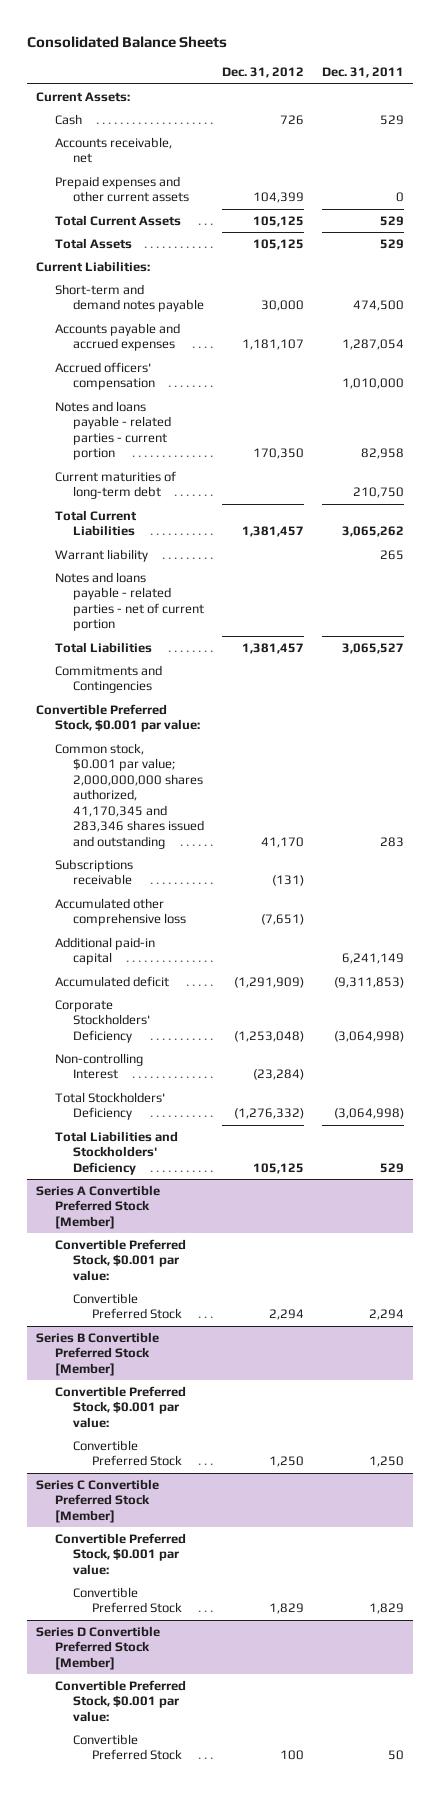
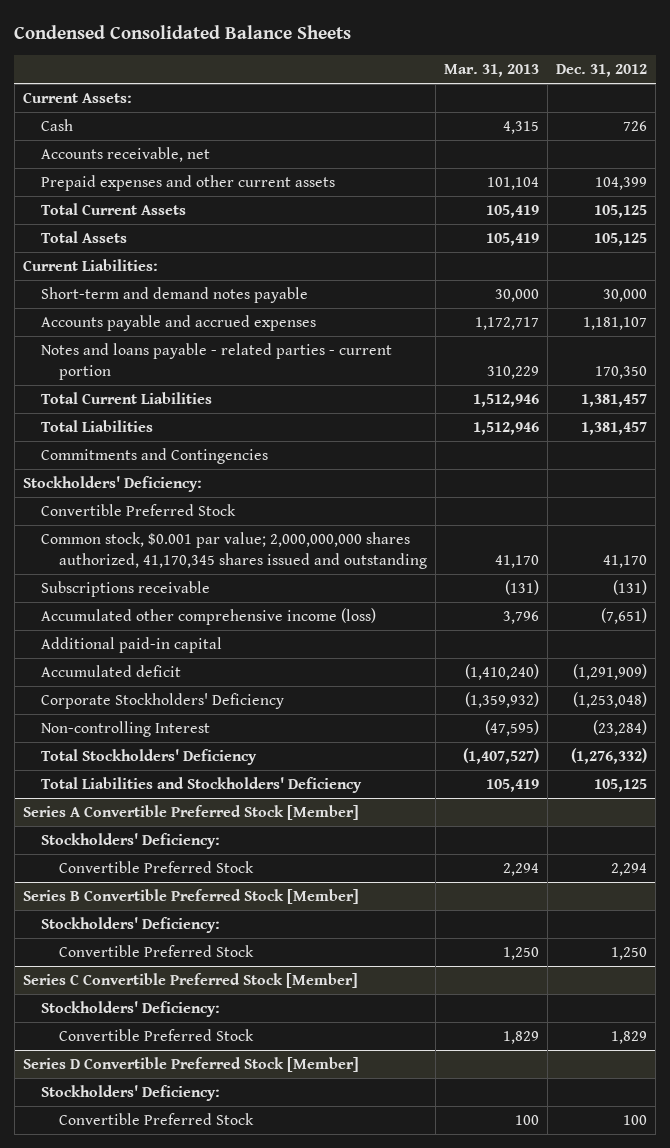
- Consolidated Balance Sheets
+ Condensed Consolidated Balance Sheets
- | Dec. 31, 2012 | Dec. 31, 2011
+ | Mar. 31, 2013 | Dec. 31, 2012
- Accrued officers' compensation | | 1,010,000
- Current maturities of long-term debt | | 210,750
- Warrant liability | | 265
- Notes and loans payable - related parties - net of current portion
- Convertible Preferred Stock, $0.001 par value:
- Common stock, $0.001 par value; 2,000,000,000 shares authorized, 41,170,345 and 283,346 shares issued and outstanding | 41,170 | 283
+ Stockholders' Deficiency:
+ Convertible Preferred Stock
+ Common stock, $0.001 par value; 2,000,000,000 shares authorized, 41,170,345 shares issued and outstanding | 41,170 | 41,170
- Accumulated other comprehensive loss | (7,651) |
+ Accumulated other comprehensive income (loss) | 3,796 | (7,651)
@ Series A Convertible Preferred Stock [Member]
- Convertible Preferred Stock, $0.001 par value:
+ Stockholders' Deficiency:
@ Series B Convertible Preferred Stock [Member]
- Convertible Preferred Stock, $0.001 par value:
+ Stockholders' Deficiency:
@ Series C Convertible Preferred Stock [Member]
- Convertible Preferred Stock, $0.001 par value:
+ Stockholders' Deficiency:
@ Series D Convertible Preferred Stock [Member]
- Convertible Preferred Stock, $0.001 par value:
+ Stockholders' Deficiency:

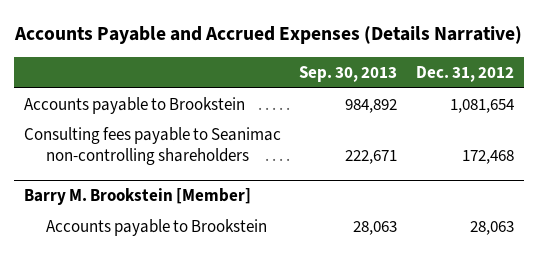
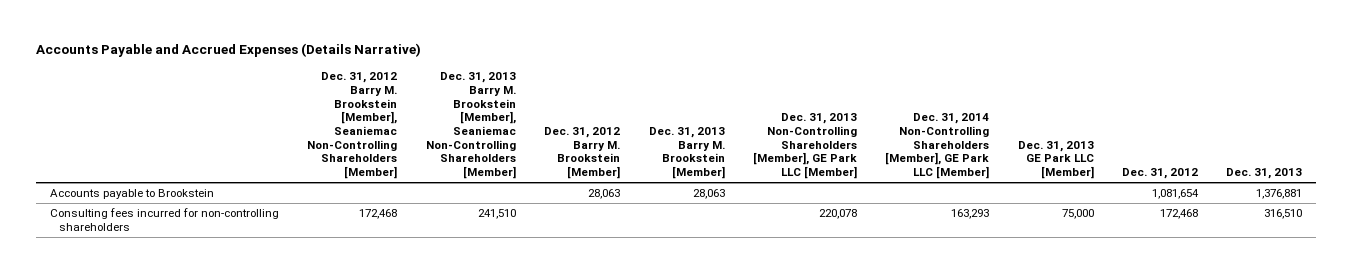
- | Sep. 30, 2013 | Dec. 31, 2012
+ | Dec. 31, 2012 Barry M. Brookstein [Member], Seaniemac Non-Controlling Shareholders [Member] | Dec. 31, 2013 Barry M. Brookstein [Member], Seaniemac Non-Controlling Shareholders [Member] | Dec. 31, 2012 Barry M. Brookstein [Member] | Dec. 31, 2013 Barry M. Brookstein [Member] | Dec. 31, 2013 Non-Controlling Shareholders [Member], GE Park LLC [Member] | Dec. 31, 2014 Non-Controlling Shareholders [Member], GE Park LLC [Member] | Dec. 31, 2013 GE Park LLC [Member] | Dec. 31, 2012 | Dec. 31, 2013
- Consulting fees payable to Seanimac non-controlling shareholders | 222,671 | 172,468
- Barry M. Brookstein [Member]
- Accounts payable to Brookstein | 28,063 | 28,063
+ Consulting fees incurred for non-controlling shareholders | 172,468 | 241,510 | | | 220,078 | 163,293 | 75,000 | 172,468 | 316,510

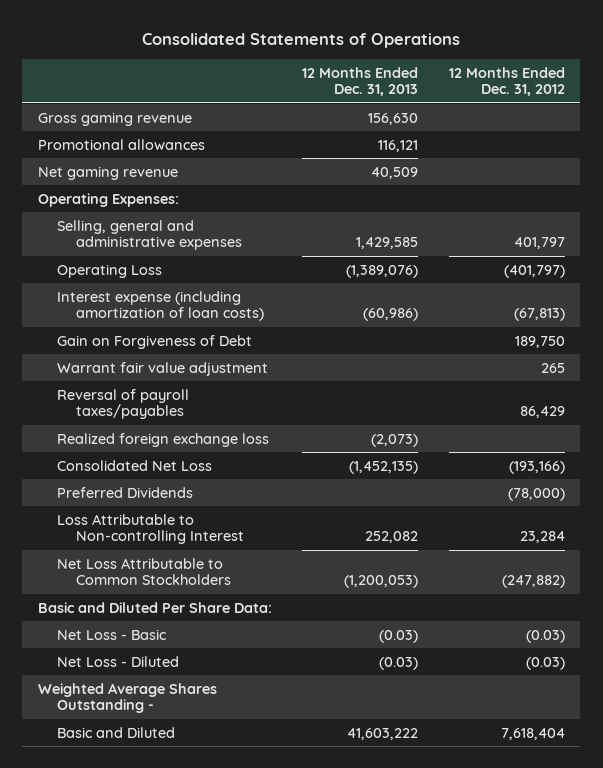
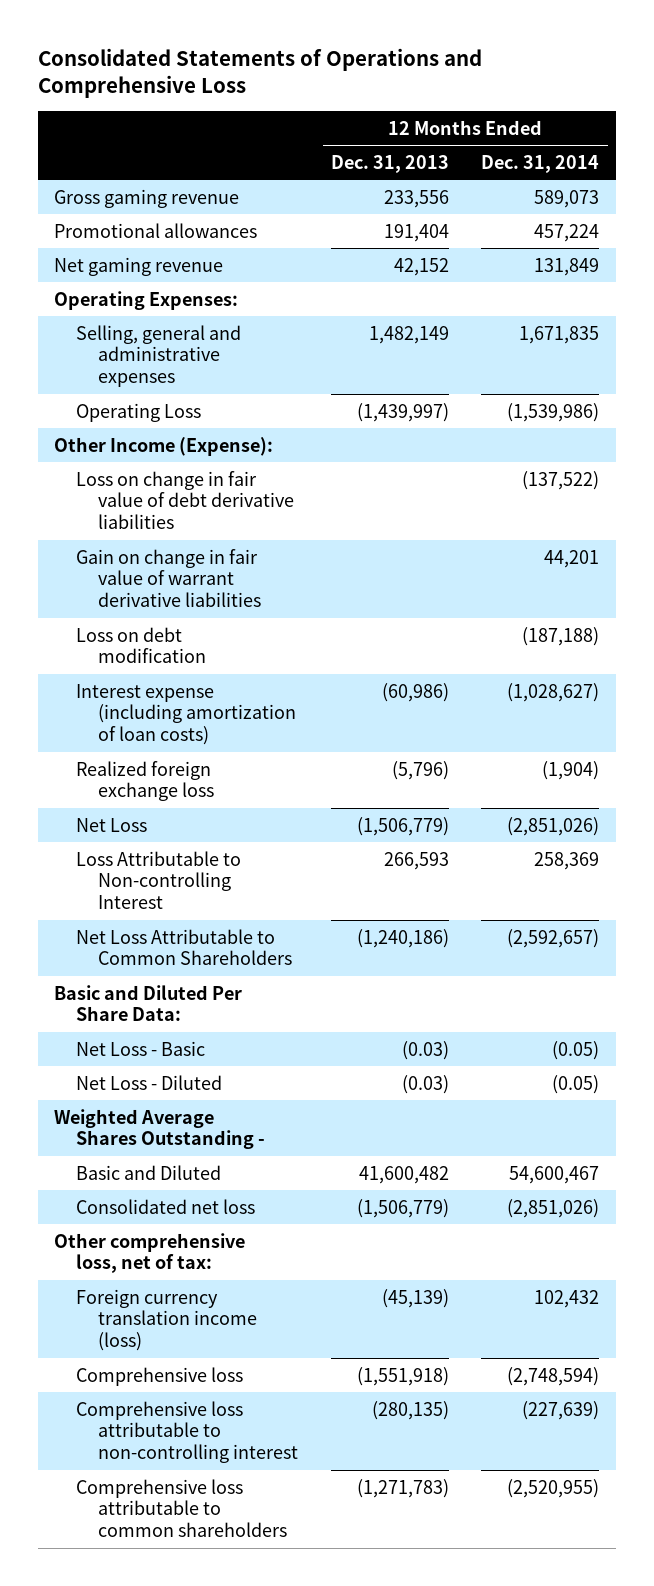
- Consolidated Statements of Operations
+ Consolidated Statements of Operations and Comprehensive Loss
- | 12 Months Ended Dec. 31, 2013 | 12 Months Ended Dec. 31, 2012
+ | 12 Months Ended Dec. 31, 2013 | 12 Months Ended Dec. 31, 2014
- Gross gaming revenue | 156,630 |
- Promotional allowances | 116,121 |
- Net gaming revenue | 40,509 |
+ Gross gaming revenue | 233,556 | 589,073
+ Promotional allowances | 191,404 | 457,224
+ Net gaming revenue | 42,152 | 131,849
- Selling, general and administrative expenses | 1,429,585 | 401,797
- Operating Loss | (1,389,076) | (401,797)
+ Selling, general and administrative expenses | 1,482,149 | 1,671,835
+ Operating Loss | (1,439,997) | (1,539,986)
+ Other Income (Expense):
+ Loss on change in fair value of debt derivative liabilities | | (137,522)
+ Gain on change in fair value of warrant derivative liabilities | | 44,201
+ Loss on debt modification | | (187,188)
- Gain on Forgiveness of Debt | | 189,750
- Warrant fair value adjustment | | 265
- Reversal of payroll taxes/payables | | 86,429
- Realized foreign exchange loss | (2,073) |
- Consolidated Net Loss | (1,452,135) | (193,166)
- Preferred Dividends | | (78,000)
- Loss Attributable to Non-controlling Interest | 252,082 | 23,284
- Net Loss Attributable to Common Stockholders | (1,200,053) | (247,882)
+ Realized foreign exchange loss | (5,796) | (1,904)
+ Net Loss | (1,506,779) | (2,851,026)
+ Loss Attributable to Non-controlling Interest | 266,593 | 258,369
+ Net Loss Attributable to Common Shareholders | (1,240,186) | (2,592,657)
- Basic and Diluted | 41,603,222 | 7,618,404
+ Basic and Diluted | 41,600,482 | 54,600,467
+ Consolidated net loss | (1,506,779) | (2,851,026)
+ Other comprehensive loss, net of tax:
+ Foreign currency translation income (loss) | (45,139) | 102,432
+ Comprehensive loss | (1,551,918) | (2,748,594)
+ Comprehensive loss attributable to non-controlling interest | (280,135) | (227,639)
+ Comprehensive loss attributable to common shareholders | (1,271,783) | (2,520,955)

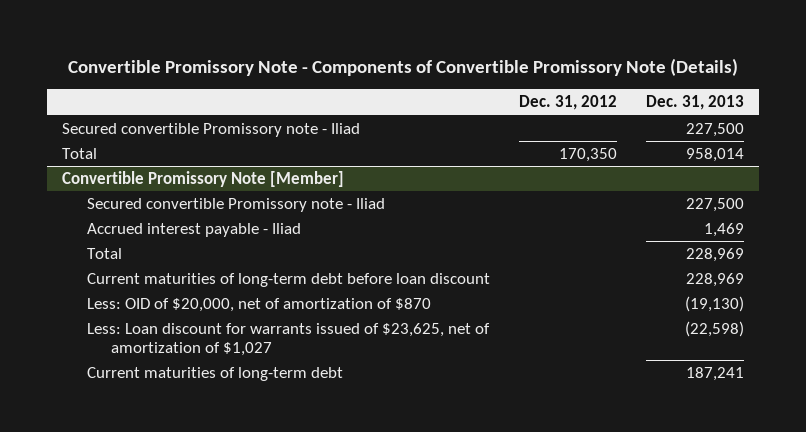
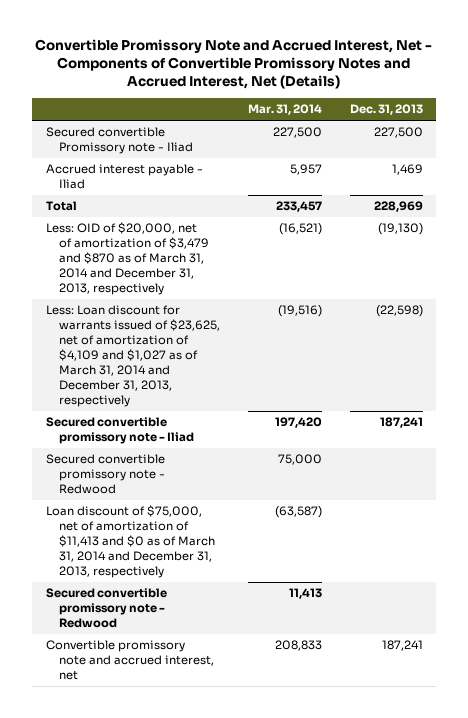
- Convertible Promissory Note - Components of Convertible Promissory Note (Details)
+ Convertible Promissory Note and Accrued Interest, Net - Components of Convertible Promissory Notes and Accrued Interest, Net (Details)
- | Dec. 31, 2012 | Dec. 31, 2013
+ | Mar. 31, 2014 | Dec. 31, 2013
- Total | 170,350 | 958,014
- Convertible Promissory Note [Member]
- Secured convertible Promissory note - Iliad | | 227,500
- Current maturities of long-term debt before loan discount | | 228,969
- Less: OID of $20,000, net of amortization of $870 | | (19,130)
- Less: Loan discount for warrants issued of $23,625, net of amortization of $1,027 | | (22,598)
- Current maturities of long-term debt | | 187,241
+ Less: OID of $20,000, net of amortization of $3,479 and $870 as of March 31, 2014 and December 31, 2013, respectively | (16,521) | (19,130)
+ Less: Loan discount for warrants issued of $23,625, net of amortization of $4,109 and $1,027 as of March 31, 2014 and December 31, 2013, respectively | (19,516) | (22,598)
+ Secured convertible promissory note - Iliad | 197,420 | 187,241
+ Secured convertible promissory note - Redwood | 75,000 |
+ Loan discount of $75,000, net of amortization of $11,413 and $0 as of March 31, 2014 and December 31, 2013, respectively | (63,587) |
+ Secured convertible promissory note - Redwood | 11,413 |
+ Convertible promissory note and accrued interest, net | 208,833 | 187,241

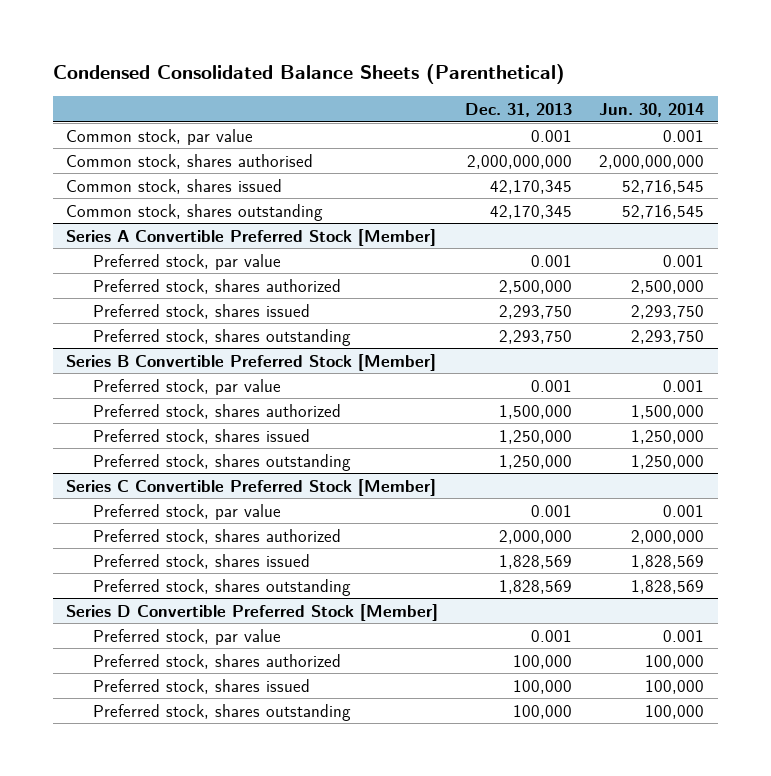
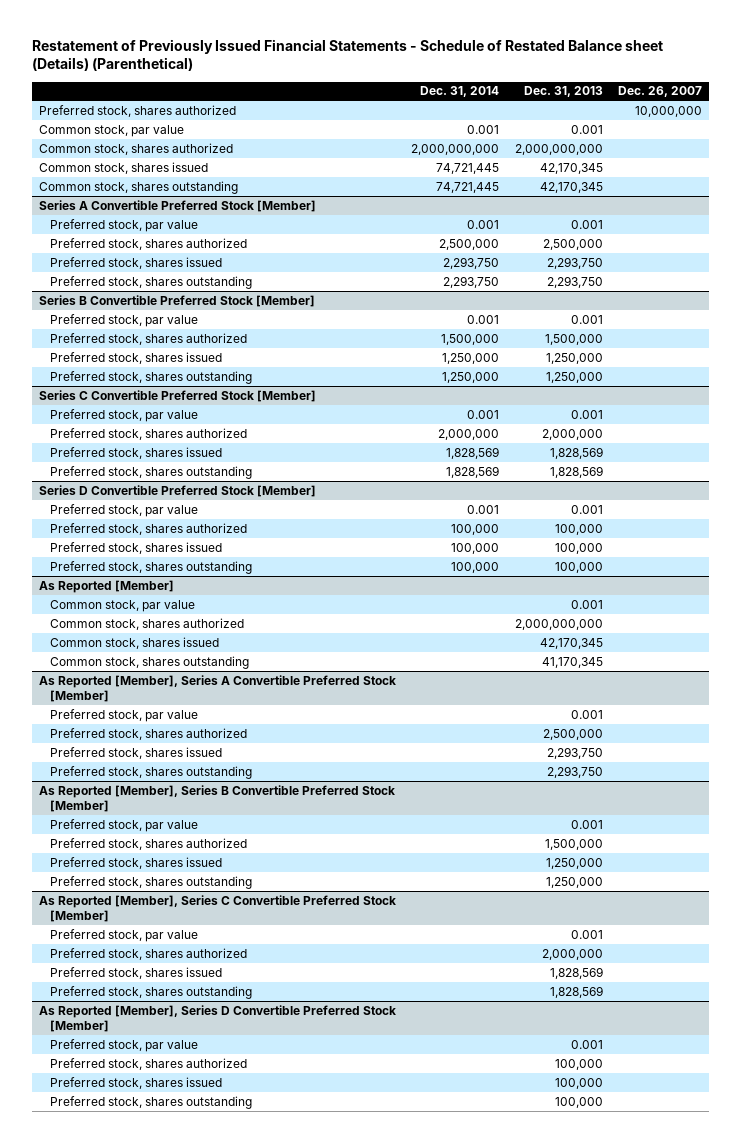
- Condensed Consolidated Balance Sheets (Parenthetical)
+ Restatement of Previously Issued Financial Statements - Schedule of Restated Balance sheet (Details) (Parenthetical)
- | Dec. 31, 2013 | Jun. 30, 2014
+ | Dec. 31, 2014 | Dec. 31, 2013 | Dec. 26, 2007
+ Preferred stock, shares authorized | | | 10,000,000
- Common stock, shares authorised | 2,000,000,000 | 2,000,000,000
+ Common stock, shares authorized | 2,000,000,000 | 2,000,000,000 |
+ As Reported [Member]
+ Common stock, par value | | 0.001 |
+ Common stock, shares authorized | | 2,000,000,000 |
+ Common stock, shares issued | | 42,170,345 |
+ Common stock, shares outstanding | | 41,170,345 |
+ As Reported [Member], Series A Convertible Preferred Stock [Member]
+ Preferred stock, par value | | 0.001 |
+ Preferred stock, shares authorized | | 2,500,000 |
+ Preferred stock, shares issued | | 2,293,750 |
+ Preferred stock, shares outstanding | | 2,293,750 |
+ As Reported [Member], Series B Convertible Preferred Stock [Member]
+ Preferred stock, par value | | 0.001 |
+ Preferred stock, shares authorized | | 1,500,000 |
+ Preferred stock, shares issued | | 1,250,000 |
+ Preferred stock, shares outstanding | | 1,250,000 |
+ As Reported [Member], Series C Convertible Preferred Stock [Member]
+ Preferred stock, par value | | 0.001 |
+ Preferred stock, shares authorized | | 2,000,000 |
+ Preferred stock, shares issued | | 1,828,569 |
+ Preferred stock, shares outstanding | | 1,828,569 |
+ As Reported [Member], Series D Convertible Preferred Stock [Member]
+ Preferred stock, par value | | 0.001 |
+ Preferred stock, shares authorized | | 100,000 |
+ Preferred stock, shares issued | | 100,000 |
+ Preferred stock, shares outstanding | | 100,000 |

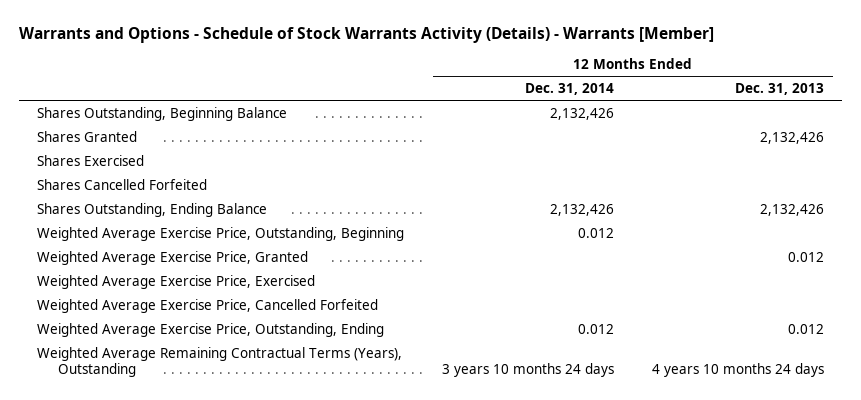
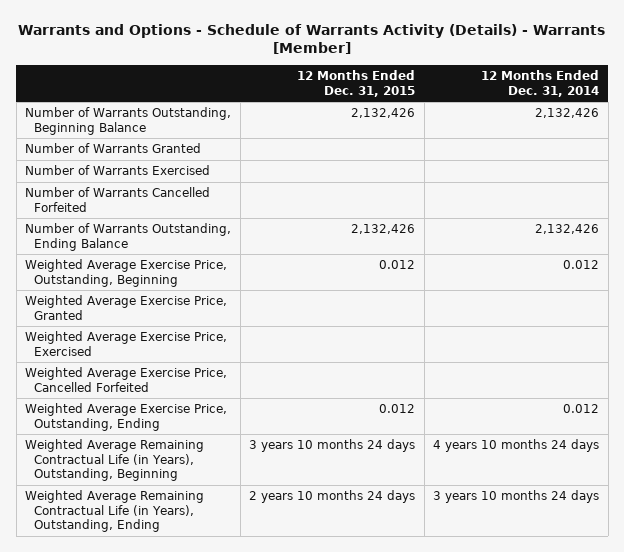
- Warrants and Options - Schedule of Stock Warrants Activity (Details) - Warrants [Member]
+ Warrants and Options - Schedule of Warrants Activity (Details) - Warrants [Member]
- | 12 Months Ended Dec. 31, 2014 | 12 Months Ended Dec. 31, 2013
+ | 12 Months Ended Dec. 31, 2015 | 12 Months Ended Dec. 31, 2014
- Shares Outstanding, Beginning Balance | 2,132,426 |
- Shares Granted | | 2,132,426
- Shares Exercised
- Shares Cancelled Forfeited
- Shares Outstanding, Ending Balance | 2,132,426 | 2,132,426
+ Number of Warrants Outstanding, Beginning Balance | 2,132,426 | 2,132,426
+ Number of Warrants Granted
+ Number of Warrants Exercised
+ Number of Warrants Cancelled Forfeited
+ Number of Warrants Outstanding, Ending Balance | 2,132,426 | 2,132,426
- Weighted Average Remaining Contractual Terms (Years), Outstanding | 3 years 10 months 24 days | 4 years 10 months 24 days
+ Weighted Average Remaining Contractual Life (in Years), Outstanding, Beginning | 3 years 10 months 24 days | 4 years 10 months 24 days
+ Weighted Average Remaining Contractual Life (in Years), Outstanding, Ending | 2 years 10 months 24 days | 3 years 10 months 24 days

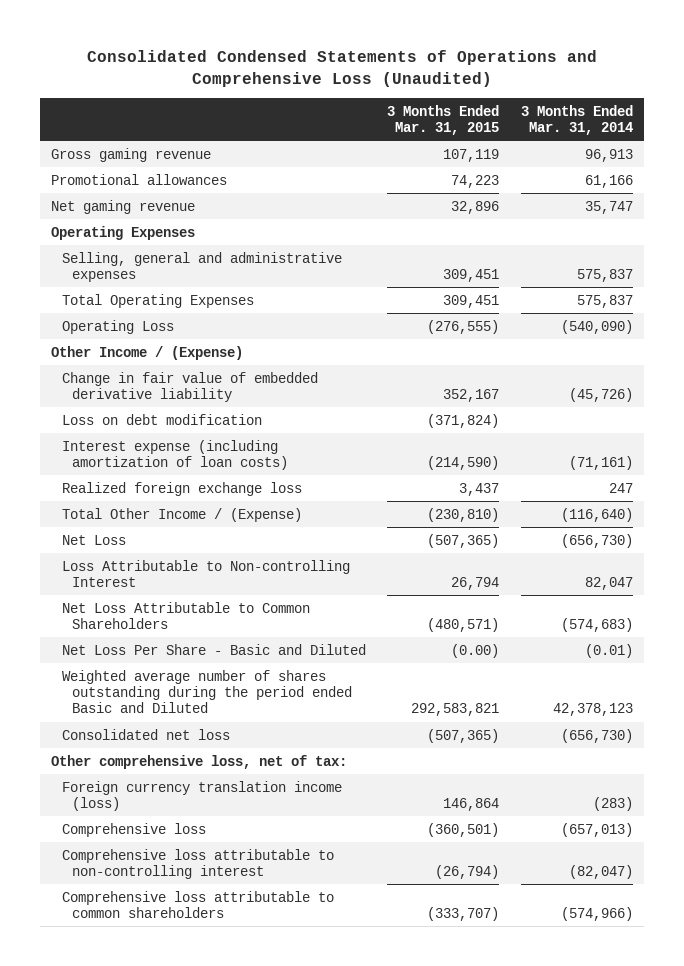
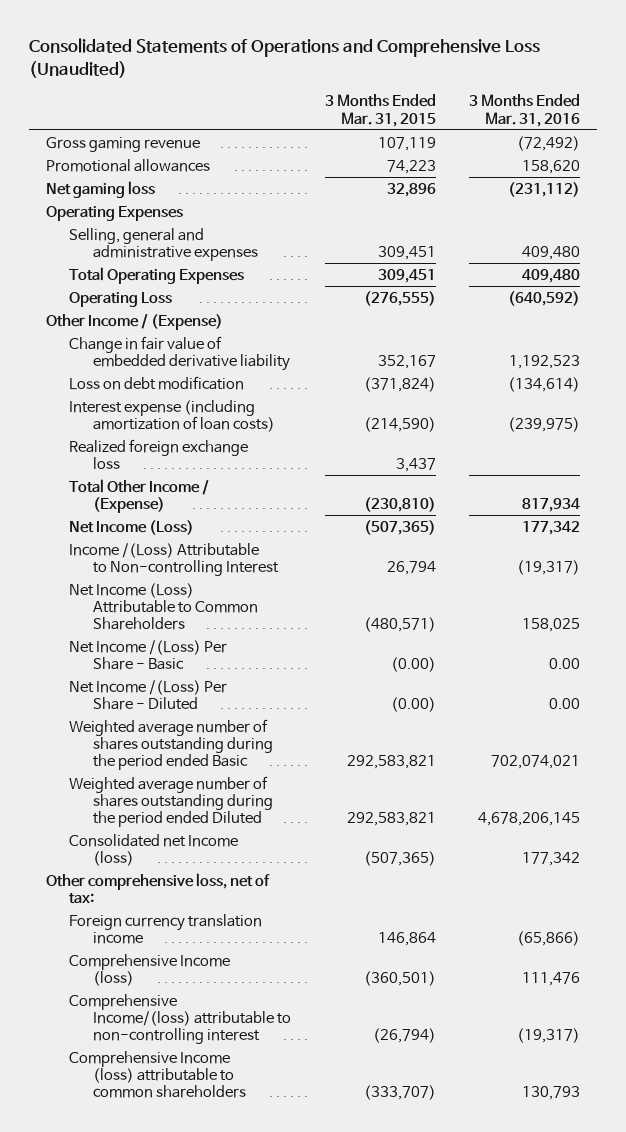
- Consolidated Condensed Statements of Operations and Comprehensive Loss (Unaudited)
+ Consolidated Statements of Operations and Comprehensive Loss (Unaudited)
- | 3 Months Ended Mar. 31, 2015 | 3 Months Ended Mar. 31, 2014
+ | 3 Months Ended Mar. 31, 2015 | 3 Months Ended Mar. 31, 2016
- Net gaming revenue | 32,896 | 35,747
+ Net gaming loss | 32,896 | (231,112)
- Net Loss | (507,365) | (656,730)
- Loss Attributable to Non-controlling Interest | 26,794 | 82,047
- Net Loss Attributable to Common Shareholders | (480,571) | (574,683)
- Net Loss Per Share - Basic and Diluted | (0.00) | (0.01)
- Weighted average number of shares outstanding during the period ended Basic and Diluted | 292,583,821 | 42,378,123
- Consolidated net loss | (507,365) | (656,730)
+ Net Income (Loss) | (507,365) | 177,342
+ Income /(Loss) Attributable to Non-controlling Interest | 26,794 | (19,317)
+ Net Income (Loss) Attributable to Common Shareholders | (480,571) | 158,025
+ Net Income /(Loss) Per Share - Basic | (0.00) | 0.00
+ Net Income /(Loss) Per Share - Diluted | (0.00) | 0.00
+ Weighted average number of shares outstanding during the period ended Basic | 292,583,821 | 702,074,021
+ Weighted average number of shares outstanding during the period ended Diluted | 292,583,821 | 4,678,206,145
+ Consolidated net Income (loss) | (507,365) | 177,342
- Foreign currency translation income (loss) | 146,864 | (283)
- Comprehensive loss | (360,501) | (657,013)
- Comprehensive loss attributable to non-controlling interest | (26,794) | (82,047)
- Comprehensive loss attributable to common shareholders | (333,707) | (574,966)
+ Foreign currency translation income | 146,864 | (65,866)
+ Comprehensive Income (loss) | (360,501) | 111,476
+ Comprehensive Income/(loss) attributable to non-controlling interest | (26,794) | (19,317)
+ Comprehensive Income (loss) attributable to common shareholders | (333,707) | 130,793

